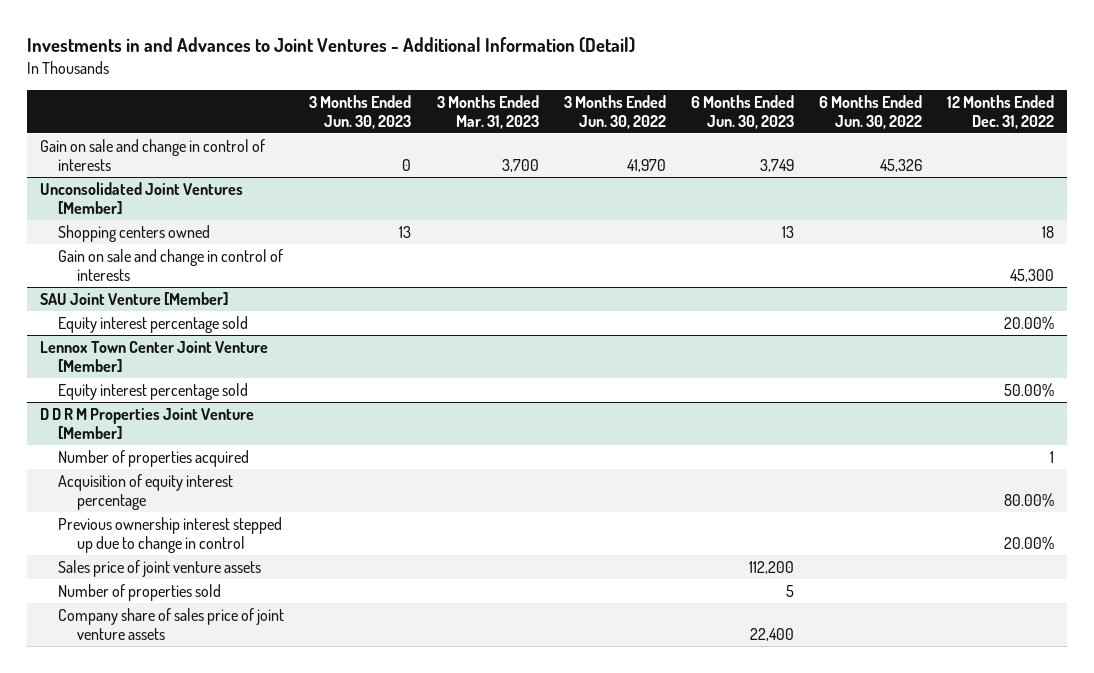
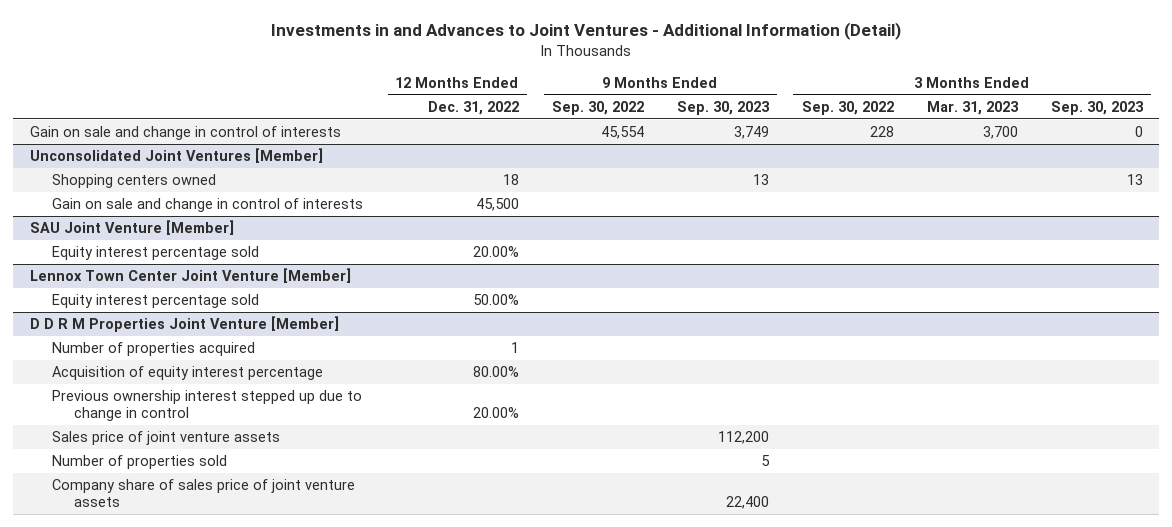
- | 3 Months Ended Jun. 30, 2023 | 3 Months Ended Mar. 31, 2023 | 3 Months Ended Jun. 30, 2022 | 6 Months Ended Jun. 30, 2023 | 6 Months Ended Jun. 30, 2022 | 12 Months Ended Dec. 31, 2022
+ | 12 Months Ended Dec. 31, 2022 | 9 Months Ended Sep. 30, 2022 | 9 Months Ended Sep. 30, 2023 | 3 Months Ended Sep. 30, 2022 | 3 Months Ended Mar. 31, 2023 | 3 Months Ended Sep. 30, 2023
@ Unconsolidated Joint Ventures [Member]
- Gain on sale and change in control of interests | | | | | | 45,300
+ Gain on sale and change in control of interests | 45,500 | | | | |

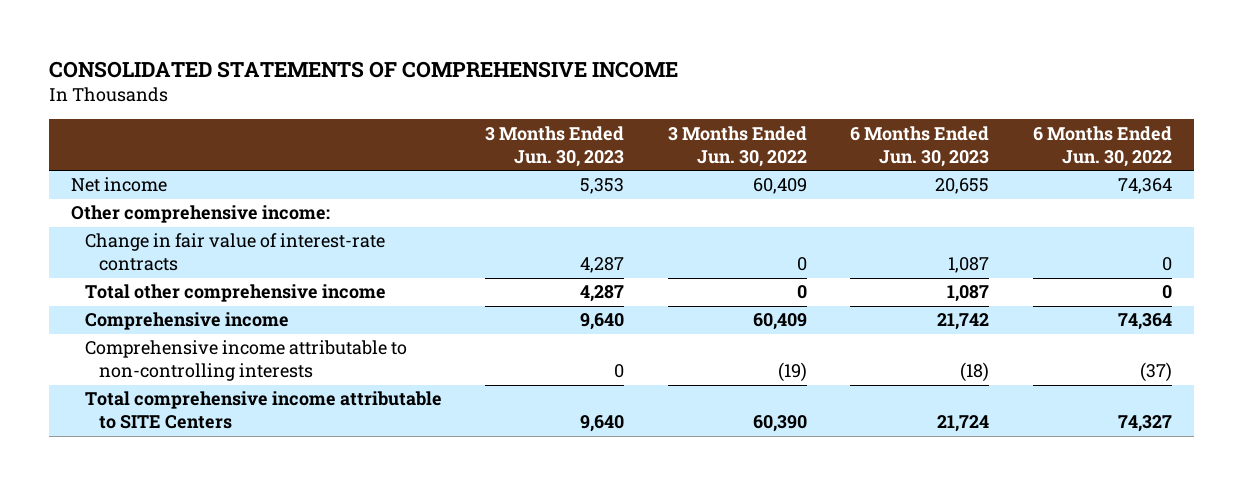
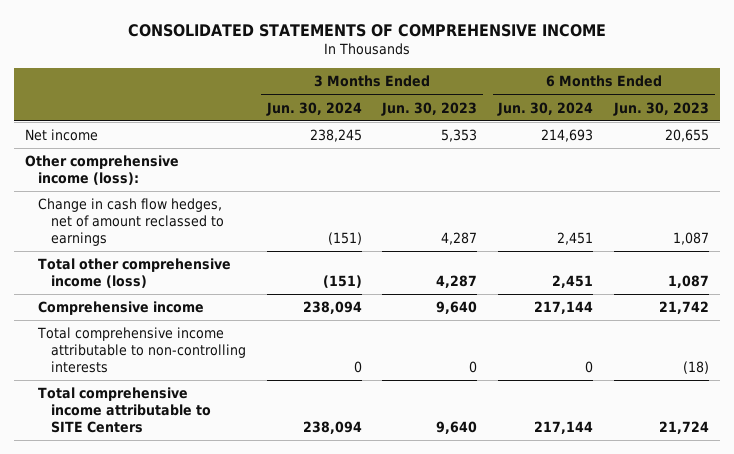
- | 3 Months Ended Jun. 30, 2023 | 3 Months Ended Jun. 30, 2022 | 6 Months Ended Jun. 30, 2023 | 6 Months Ended Jun. 30, 2022
+ | 3 Months Ended Jun. 30, 2024 | 3 Months Ended Jun. 30, 2023 | 6 Months Ended Jun. 30, 2024 | 6 Months Ended Jun. 30, 2023
- Other comprehensive income:
- Change in fair value of interest-rate contracts | 4,287 | 0 | 1,087 | 0
- Total other comprehensive income | 4,287 | 0 | 1,087 | 0
+ Other comprehensive income (loss):
+ Change in cash flow hedges, net of amount reclassed to earnings | (151) | 4,287 | 2,451 | 1,087
+ Total other comprehensive income (loss) | (151) | 4,287 | 2,451 | 1,087
- Comprehensive income attributable to non-controlling interests | 0 | (19) | (18) | (37)
+ Total comprehensive income attributable to non-controlling interests | 0 | 0 | 0 | (18)

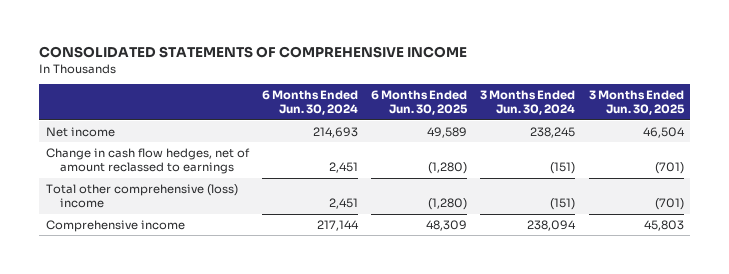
- | 3 Months Ended Jun. 30, 2024 | 3 Months Ended Jun. 30, 2023 | 6 Months Ended Jun. 30, 2024 | 6 Months Ended Jun. 30, 2023
+ | 6 Months Ended Jun. 30, 2024 | 6 Months Ended Jun. 30, 2025 | 3 Months Ended Jun. 30, 2024 | 3 Months Ended Jun. 30, 2025
- Other comprehensive income (loss):
- Total other comprehensive income (loss) | (151) | 4,287 | 2,451 | 1,087
+ Total other comprehensive (loss) income | 2,451 | (1,280) | (151) | (701)
- Total comprehensive income attributable to non-controlling interests | 0 | 0 | 0 | (18)
- Total comprehensive income attributable to SITE Centers | 238,094 | 9,640 | 217,144 | 21,724

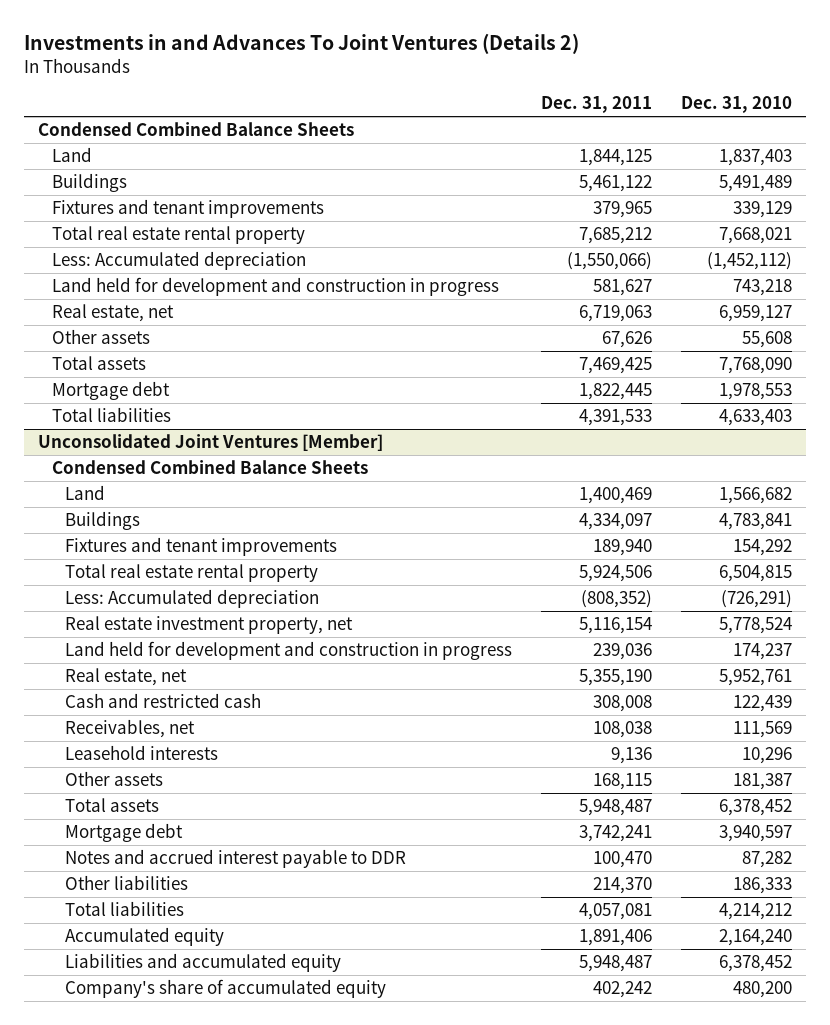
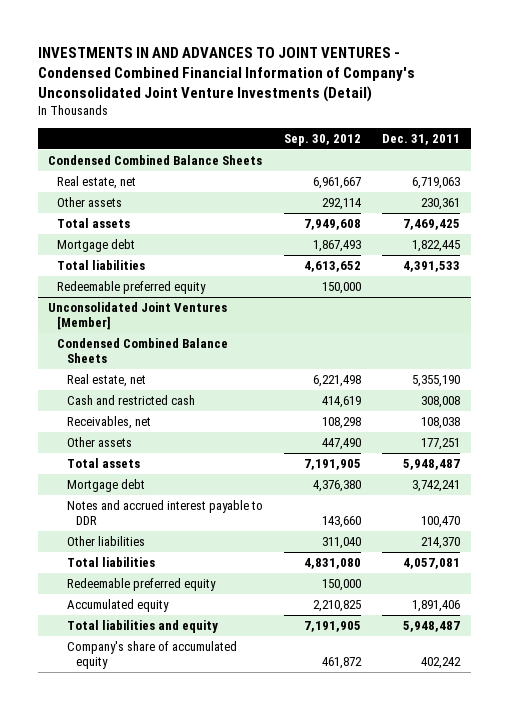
- Investments in and Advances To Joint Ventures (Details 2)
+ INVESTMENTS IN AND ADVANCES TO JOINT VENTURES - Condensed Combined Financial Information of Company's Unconsolidated Joint Venture Investments (Detail)
- | Dec. 31, 2011 | Dec. 31, 2010
+ | Sep. 30, 2012 | Dec. 31, 2011
- Land | 1,844,125 | 1,837,403
- Buildings | 5,461,122 | 5,491,489
- Fixtures and tenant improvements | 379,965 | 339,129
- Total real estate rental property | 7,685,212 | 7,668,021
- Less: Accumulated depreciation | (1,550,066) | (1,452,112)
- Land held for development and construction in progress | 581,627 | 743,218
- Other assets | 67,626 | 55,608
+ Other assets | 292,114 | 230,361
+ Redeemable preferred equity | 150,000 |
@ Unconsolidated Joint Ventures [Member]
- Land | 1,400,469 | 1,566,682
- Buildings | 4,334,097 | 4,783,841
- Fixtures and tenant improvements | 189,940 | 154,292
- Total real estate rental property | 5,924,506 | 6,504,815
- Less: Accumulated depreciation | (808,352) | (726,291)
- Real estate investment property, net | 5,116,154 | 5,778,524
- Land held for development and construction in progress | 239,036 | 174,237
- Leasehold interests | 9,136 | 10,296
- Other assets | 168,115 | 181,387
+ Other assets | 447,490 | 177,251
+ Redeemable preferred equity | 150,000 |
- Liabilities and accumulated equity | 5,948,487 | 6,378,452
+ Total liabilities and equity | 7,191,905 | 5,948,487

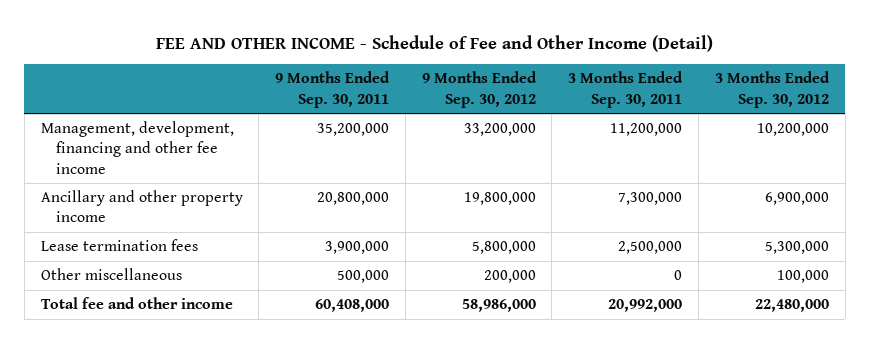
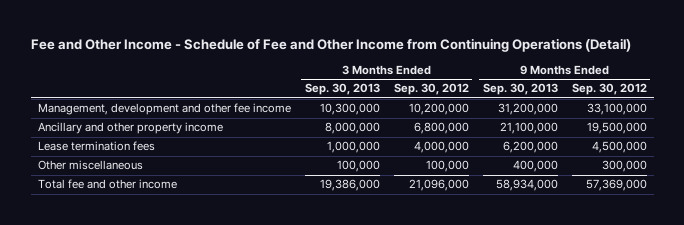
- FEE AND OTHER INCOME - Schedule of Fee and Other Income (Detail)
+ Fee and Other Income - Schedule of Fee and Other Income from Continuing Operations (Detail)
- | 9 Months Ended Sep. 30, 2011 | 9 Months Ended Sep. 30, 2012 | 3 Months Ended Sep. 30, 2011 | 3 Months Ended Sep. 30, 2012
+ | 3 Months Ended Sep. 30, 2013 | 3 Months Ended Sep. 30, 2012 | 9 Months Ended Sep. 30, 2013 | 9 Months Ended Sep. 30, 2012
- Management, development, financing and other fee income | 35,200,000 | 33,200,000 | 11,200,000 | 10,200,000
- Ancillary and other property income | 20,800,000 | 19,800,000 | 7,300,000 | 6,900,000
- Lease termination fees | 3,900,000 | 5,800,000 | 2,500,000 | 5,300,000
- Other miscellaneous | 500,000 | 200,000 | 0 | 100,000
- Total fee and other income | 60,408,000 | 58,986,000 | 20,992,000 | 22,480,000
+ Management, development and other fee income | 10,300,000 | 10,200,000 | 31,200,000 | 33,100,000
+ Ancillary and other property income | 8,000,000 | 6,800,000 | 21,100,000 | 19,500,000
+ Lease termination fees | 1,000,000 | 4,000,000 | 6,200,000 | 4,500,000
+ Other miscellaneous | 100,000 | 100,000 | 400,000 | 300,000
+ Total fee and other income | 19,386,000 | 21,096,000 | 58,934,000 | 57,369,000

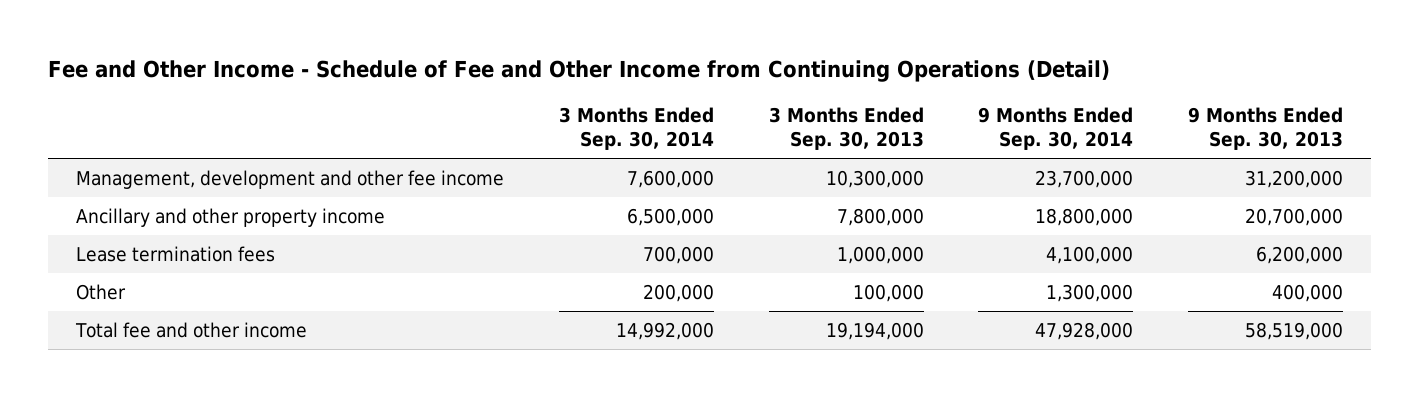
- | 3 Months Ended Sep. 30, 2013 | 3 Months Ended Sep. 30, 2012 | 9 Months Ended Sep. 30, 2013 | 9 Months Ended Sep. 30, 2012
+ | 3 Months Ended Sep. 30, 2014 | 3 Months Ended Sep. 30, 2013 | 9 Months Ended Sep. 30, 2014 | 9 Months Ended Sep. 30, 2013
- Ancillary and other property income | 8,000,000 | 6,800,000 | 21,100,000 | 19,500,000
+ Ancillary and other property income | 6,500,000 | 7,800,000 | 18,800,000 | 20,700,000
- Other miscellaneous | 100,000 | 100,000 | 400,000 | 300,000
- Total fee and other income | 19,386,000 | 21,096,000 | 58,934,000 | 57,369,000
+ Other | 200,000 | 100,000 | 1,300,000 | 400,000
+ Total fee and other income | 14,992,000 | 19,194,000 | 47,928,000 | 58,519,000

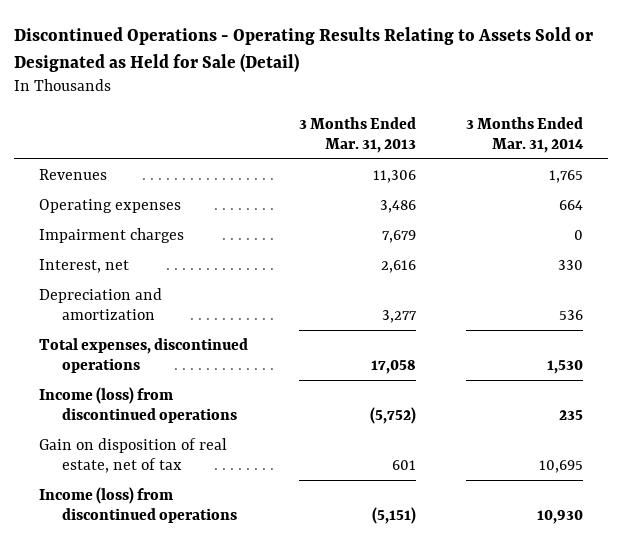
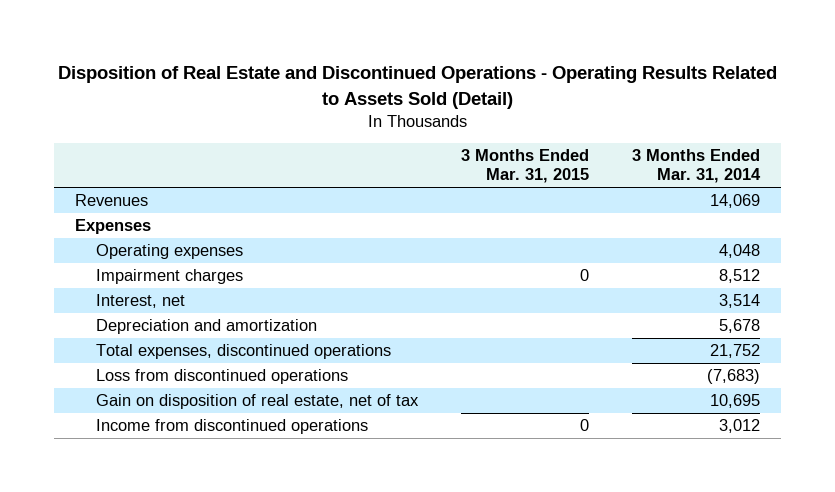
- Discontinued Operations - Operating Results Relating to Assets Sold or Designated as Held for Sale (Detail)
+ Disposition of Real Estate and Discontinued Operations - Operating Results Related to Assets Sold (Detail)
- | 3 Months Ended Mar. 31, 2013 | 3 Months Ended Mar. 31, 2014
+ | 3 Months Ended Mar. 31, 2015 | 3 Months Ended Mar. 31, 2014
- Revenues | 11,306 | 1,765
- Operating expenses | 3,486 | 664
- Impairment charges | 7,679 | 0
- Interest, net | 2,616 | 330
- Depreciation and amortization | 3,277 | 536
- Total expenses, discontinued operations | 17,058 | 1,530
- Income (loss) from discontinued operations | (5,752) | 235
+ Revenues | | 14,069
+ Expenses
+ Operating expenses | | 4,048
+ Impairment charges | 0 | 8,512
+ Interest, net | | 3,514
+ Depreciation and amortization | | 5,678
+ Total expenses, discontinued operations | | 21,752
+ Loss from discontinued operations | | (7,683)
- Income (loss) from discontinued operations | (5,151) | 10,930
+ Income from discontinued operations | 0 | 3,012

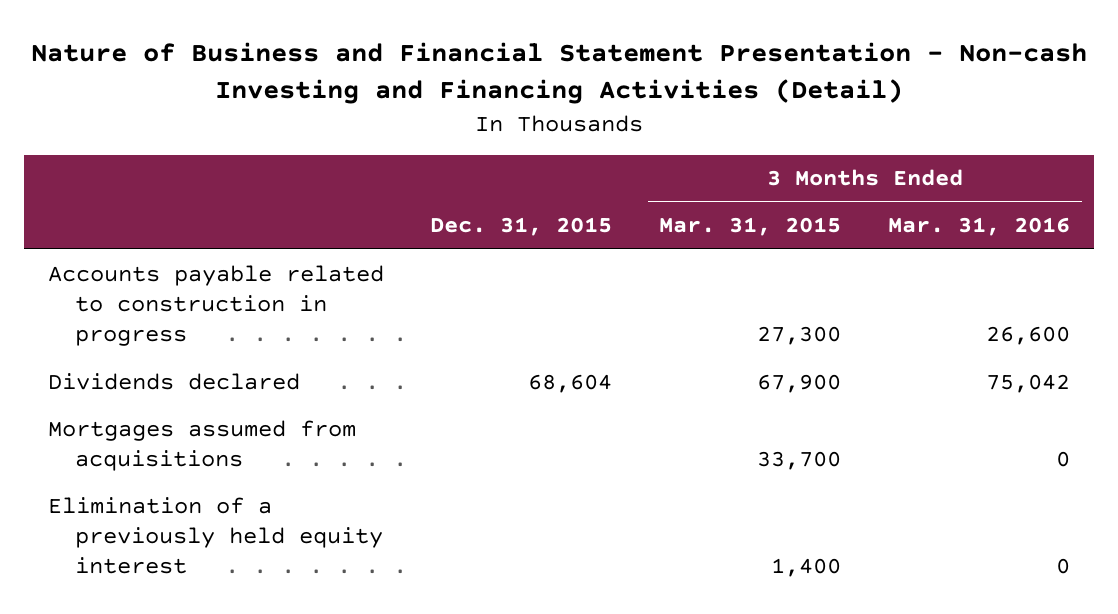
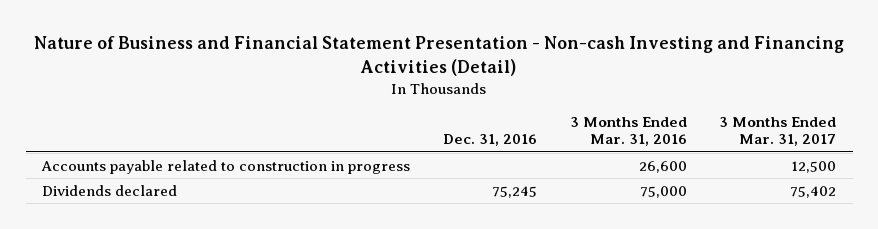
- | Dec. 31, 2015 | 3 Months Ended Mar. 31, 2015 | 3 Months Ended Mar. 31, 2016
+ | Dec. 31, 2016 | 3 Months Ended Mar. 31, 2016 | 3 Months Ended Mar. 31, 2017
- Dividends declared | 68,604 | 67,900 | 75,042
- Mortgages assumed from acquisitions | | 33,700 | 0
- Elimination of a previously held equity interest | | 1,400 | 0
+ Dividends declared | 75,245 | 75,000 | 75,402

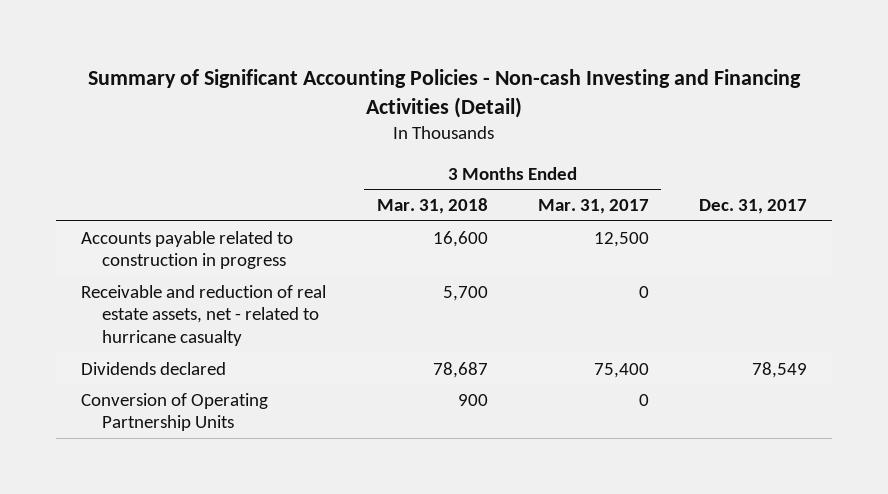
- Nature of Business and Financial Statement Presentation - Non-cash Investing and Financing Activities (Detail)
+ Summary of Significant Accounting Policies - Non-cash Investing and Financing Activities (Detail)
- | Dec. 31, 2016 | 3 Months Ended Mar. 31, 2016 | 3 Months Ended Mar. 31, 2017
+ | 3 Months Ended Mar. 31, 2018 | 3 Months Ended Mar. 31, 2017 | Dec. 31, 2017
- Dividends declared | 75,245 | 75,000 | 75,402
+ Receivable and reduction of real estate assets, net - related to hurricane casualty | 5,700 | 0 |
+ Dividends declared | 78,687 | 75,400 | 78,549
+ Conversion of Operating Partnership Units | 900 | 0 |

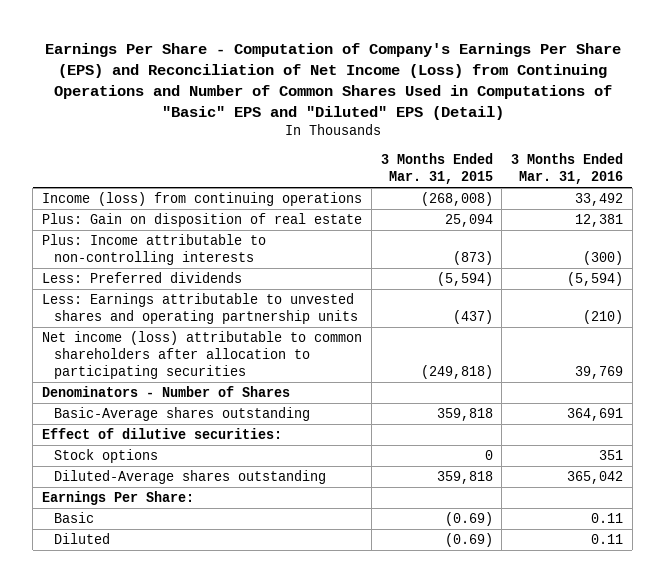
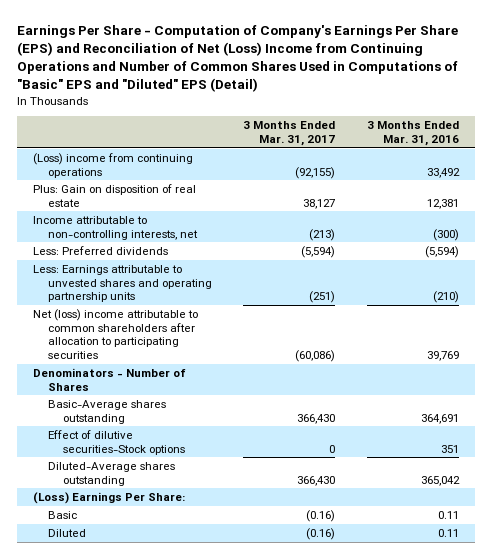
- Earnings Per Share - Computation of Company's Earnings Per Share (EPS) and Reconciliation of Net Income (Loss) from Continuing Operations and Number of Common Shares Used in Computations of "Basic" EPS and "Diluted" EPS (Detail)
+ Earnings Per Share - Computation of Company's Earnings Per Share (EPS) and Reconciliation of Net (Loss) Income from Continuing Operations and Number of Common Shares Used in Computations of "Basic" EPS and "Diluted" EPS (Detail)
- | 3 Months Ended Mar. 31, 2015 | 3 Months Ended Mar. 31, 2016
+ | 3 Months Ended Mar. 31, 2017 | 3 Months Ended Mar. 31, 2016
- Income (loss) from continuing operations | (268,008) | 33,492
+ (Loss) income from continuing operations | (92,155) | 33,492
- Plus: Income attributable to non-controlling interests | (873) | (300)
+ Income attributable to non-controlling interests, net | (213) | (300)
- Net income (loss) attributable to common shareholders after allocation to participating securities | (249,818) | 39,769
+ Net (loss) income attributable to common shareholders after allocation to participating securities | (60,086) | 39,769
- Effect of dilutive securities:
- Stock options | 0 | 351
+ Effect of dilutive securities-Stock options | 0 | 351
- Earnings Per Share:
+ (Loss) Earnings Per Share:

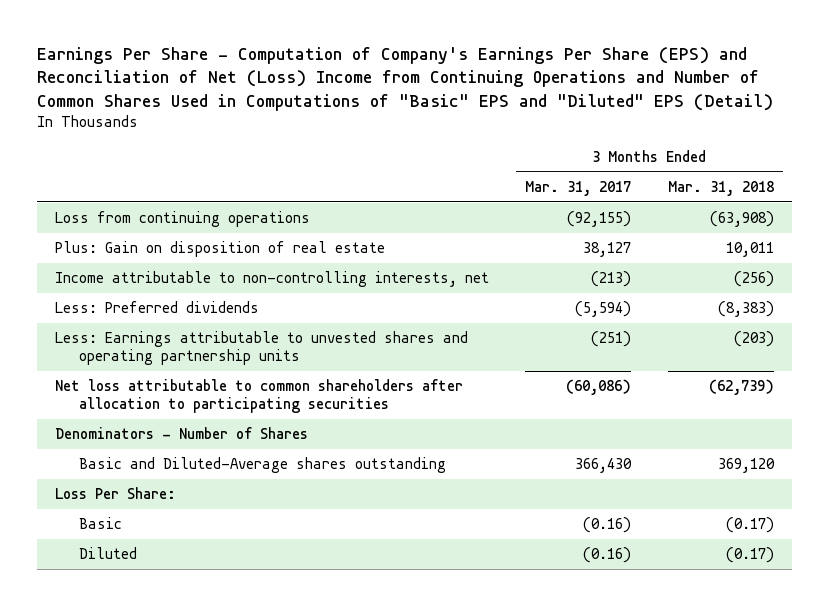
- | 3 Months Ended Mar. 31, 2017 | 3 Months Ended Mar. 31, 2016
+ | 3 Months Ended Mar. 31, 2017 | 3 Months Ended Mar. 31, 2018
- (Loss) income from continuing operations | (92,155) | 33,492
+ Loss from continuing operations | (92,155) | (63,908)
- Net (loss) income attributable to common shareholders after allocation to participating securities | (60,086) | 39,769
+ Net loss attributable to common shareholders after allocation to participating securities | (60,086) | (62,739)
- Basic-Average shares outstanding | 366,430 | 364,691
- Effect of dilutive securities-Stock options | 0 | 351
- Diluted-Average shares outstanding | 366,430 | 365,042
- (Loss) Earnings Per Share:
+ Basic and Diluted-Average shares outstanding | 366,430 | 369,120
+ Loss Per Share:

